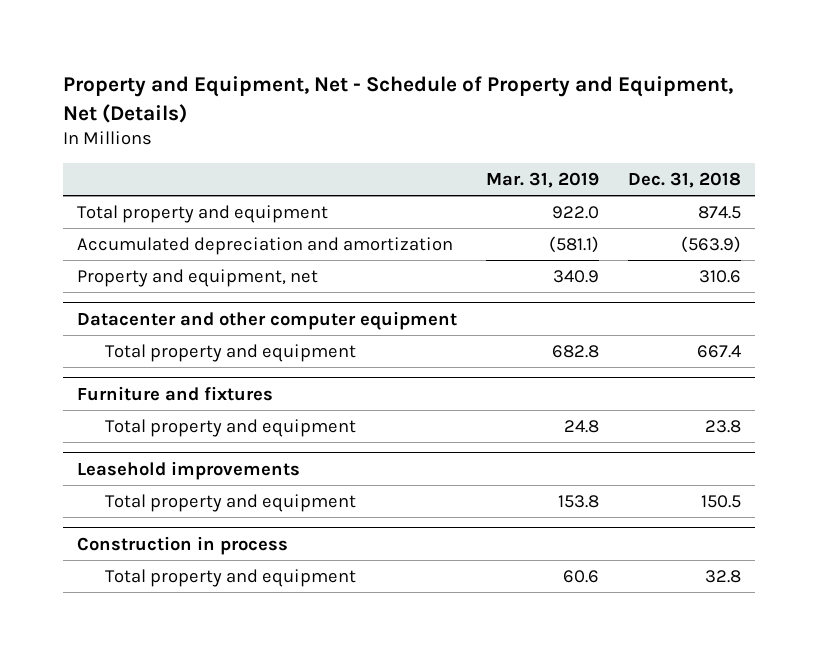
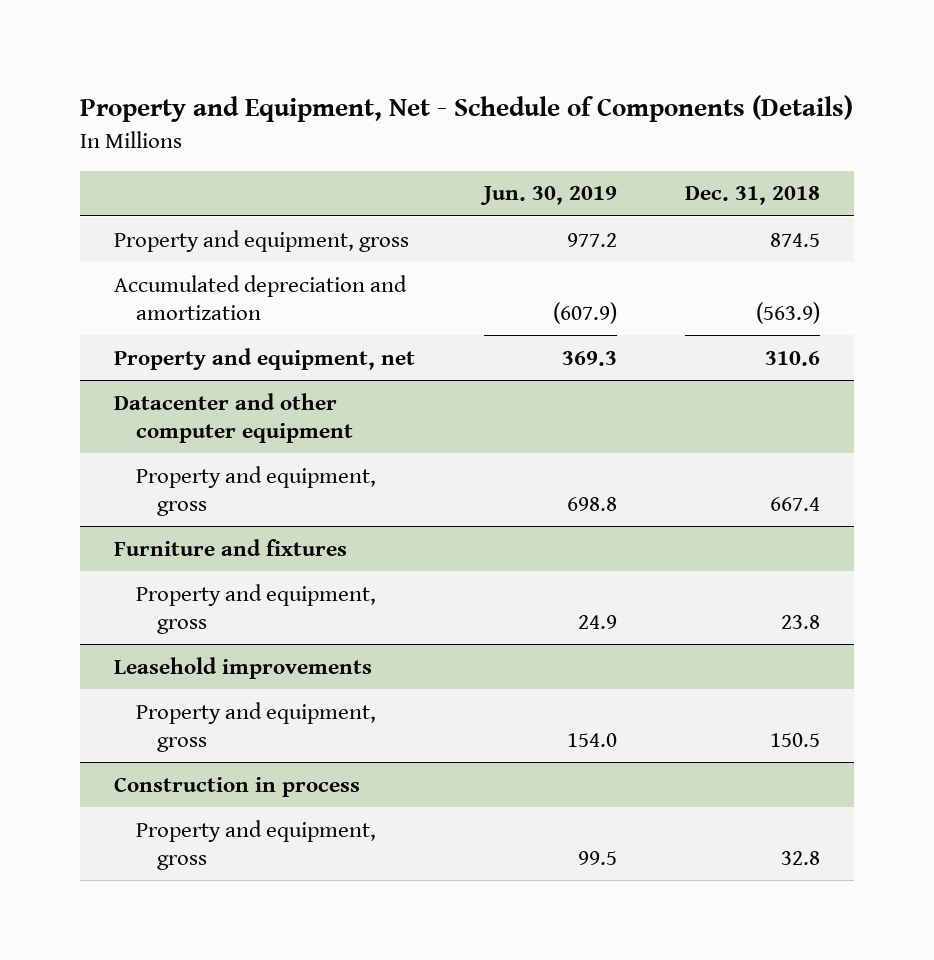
- Property and Equipment, Net - Schedule of Property and Equipment, Net (Details)
+ Property and Equipment, Net - Schedule of Components (Details)
- | Mar. 31, 2019 | Dec. 31, 2018
+ | Jun. 30, 2019 | Dec. 31, 2018
- Total property and equipment | 922.0 | 874.5
+ Property and equipment, gross | 977.2 | 874.5
@ Datacenter and other computer equipment
- Total property and equipment | 682.8 | 667.4
+ Property and equipment, gross | 698.8 | 667.4
@ Furniture and fixtures
- Total property and equipment | 24.8 | 23.8
+ Property and equipment, gross | 24.9 | 23.8
@ Leasehold improvements
- Total property and equipment | 153.8 | 150.5
+ Property and equipment, gross | 154.0 | 150.5
@ Construction in process
- Total property and equipment | 60.6 | 32.8
+ Property and equipment, gross | 99.5 | 32.8

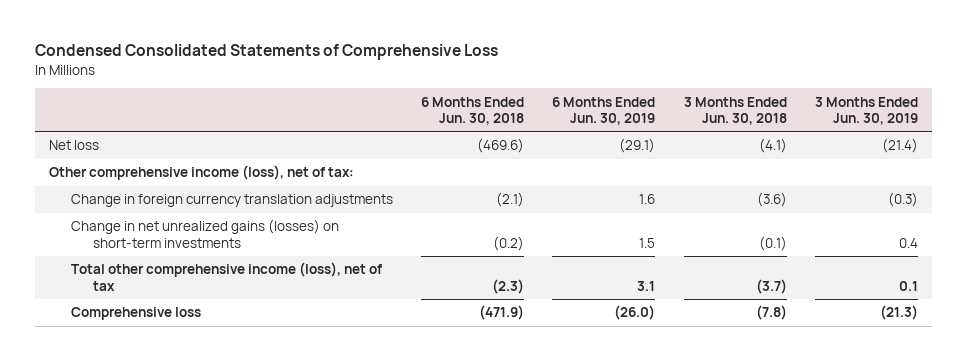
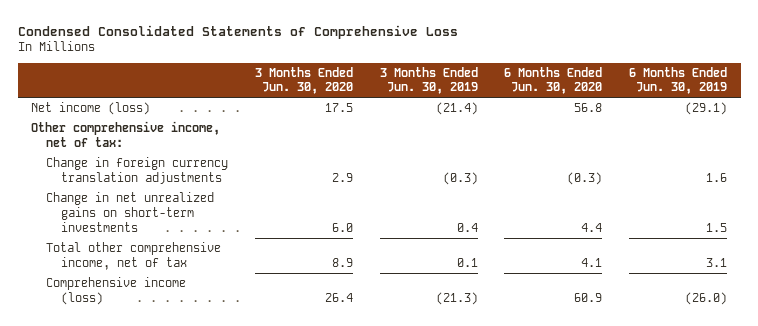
- | 6 Months Ended Jun. 30, 2018 | 6 Months Ended Jun. 30, 2019 | 3 Months Ended Jun. 30, 2018 | 3 Months Ended Jun. 30, 2019
+ | 3 Months Ended Jun. 30, 2020 | 3 Months Ended Jun. 30, 2019 | 6 Months Ended Jun. 30, 2020 | 6 Months Ended Jun. 30, 2019
- Net loss | (469.6) | (29.1) | (4.1) | (21.4)
- Other comprehensive income (loss), net of tax:
+ Net income (loss) | 17.5 | (21.4) | 56.8 | (29.1)
+ Other comprehensive income, net of tax:
- Change in net unrealized gains (losses) on short-term investments | (0.2) | 1.5 | (0.1) | 0.4
- Total other comprehensive income (loss), net of tax | (2.3) | 3.1 | (3.7) | 0.1
- Comprehensive loss | (471.9) | (26.0) | (7.8) | (21.3)
+ Change in net unrealized gains on short-term investments | 6.0 | 0.4 | 4.4 | 1.5
+ Total other comprehensive income, net of tax | 8.9 | 0.1 | 4.1 | 3.1
+ Comprehensive income (loss) | 26.4 | (21.3) | 60.9 | (26.0)

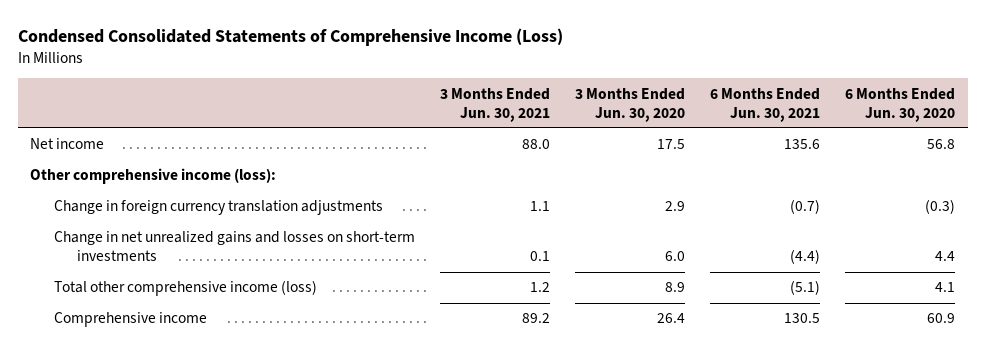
- Condensed Consolidated Statements of Comprehensive Loss
+ Condensed Consolidated Statements of Comprehensive Income (Loss)
- | 3 Months Ended Jun. 30, 2020 | 3 Months Ended Jun. 30, 2019 | 6 Months Ended Jun. 30, 2020 | 6 Months Ended Jun. 30, 2019
+ | 3 Months Ended Jun. 30, 2021 | 3 Months Ended Jun. 30, 2020 | 6 Months Ended Jun. 30, 2021 | 6 Months Ended Jun. 30, 2020
- Net income (loss) | 17.5 | (21.4) | 56.8 | (29.1)
- Other comprehensive income, net of tax:
+ Net income | 88.0 | 17.5 | 135.6 | 56.8
+ Other comprehensive income (loss):
- Change in net unrealized gains on short-term investments | 6.0 | 0.4 | 4.4 | 1.5
- Total other comprehensive income, net of tax | 8.9 | 0.1 | 4.1 | 3.1
- Comprehensive income (loss) | 26.4 | (21.3) | 60.9 | (26.0)
+ Change in net unrealized gains and losses on short-term investments | 0.1 | 6.0 | (4.4) | 4.4
+ Total other comprehensive income (loss) | 1.2 | 8.9 | (5.1) | 4.1
+ Comprehensive income | 89.2 | 26.4 | 130.5 | 60.9

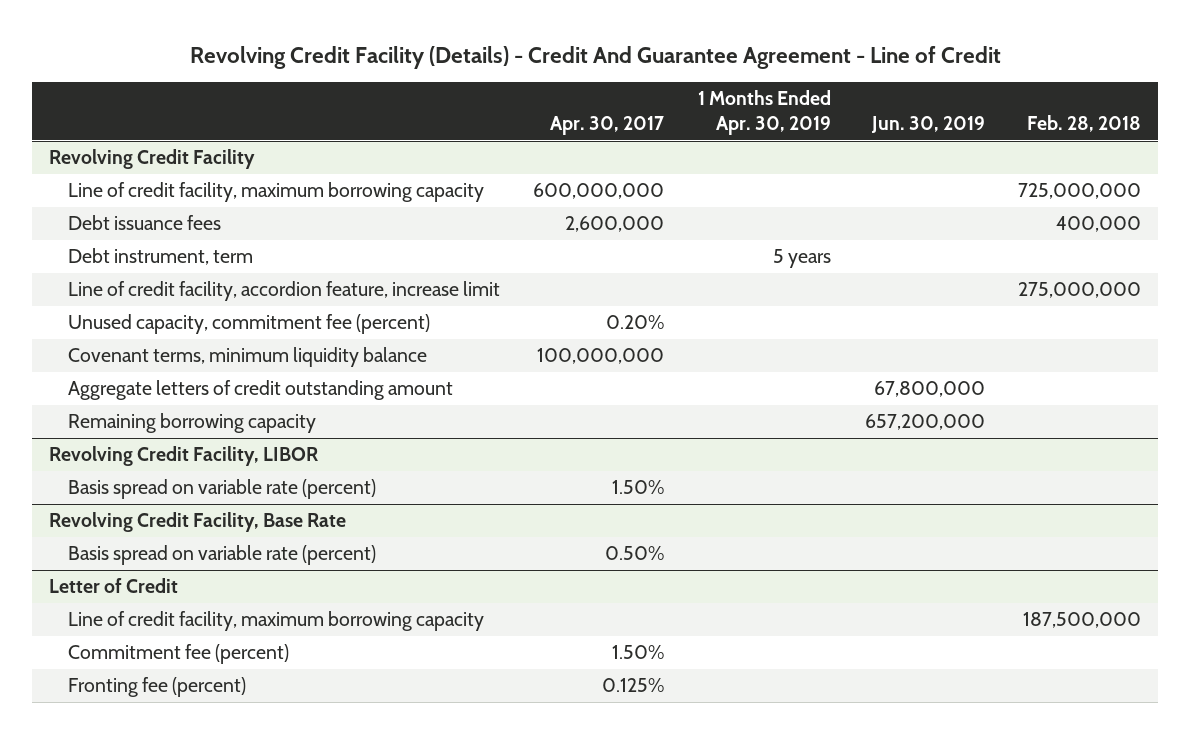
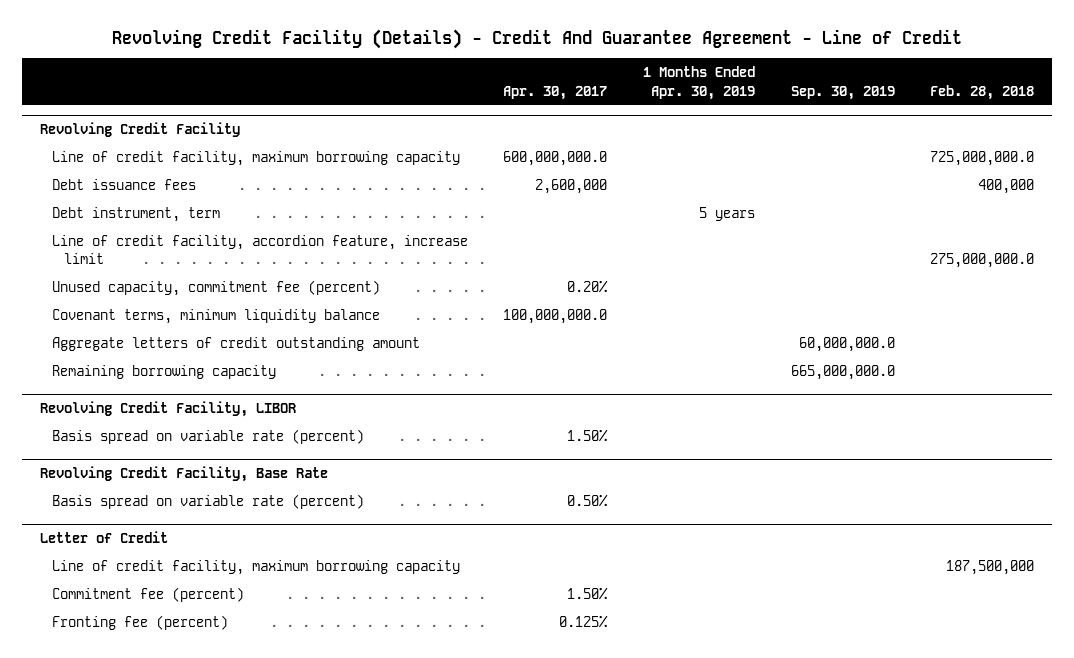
- | Apr. 30, 2017 | 1 Months Ended Apr. 30, 2019 | Jun. 30, 2019 | Feb. 28, 2018
+ | Apr. 30, 2017 | 1 Months Ended Apr. 30, 2019 | Sep. 30, 2019 | Feb. 28, 2018
@ Revolving Credit Facility
- Line of credit facility, maximum borrowing capacity | 600,000,000 | | | 725,000,000
+ Line of credit facility, maximum borrowing capacity | 600,000,000.0 | | | 725,000,000.0
- Line of credit facility, accordion feature, increase limit | | | | 275,000,000
+ Line of credit facility, accordion feature, increase limit | | | | 275,000,000.0
- Covenant terms, minimum liquidity balance | 100,000,000 | | |
+ Covenant terms, minimum liquidity balance | 100,000,000.0 | | |

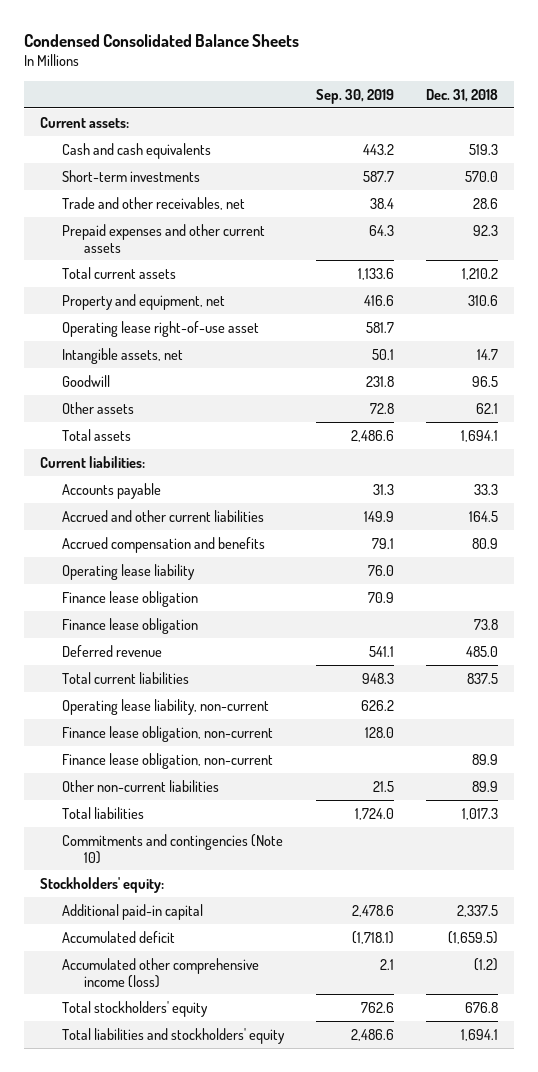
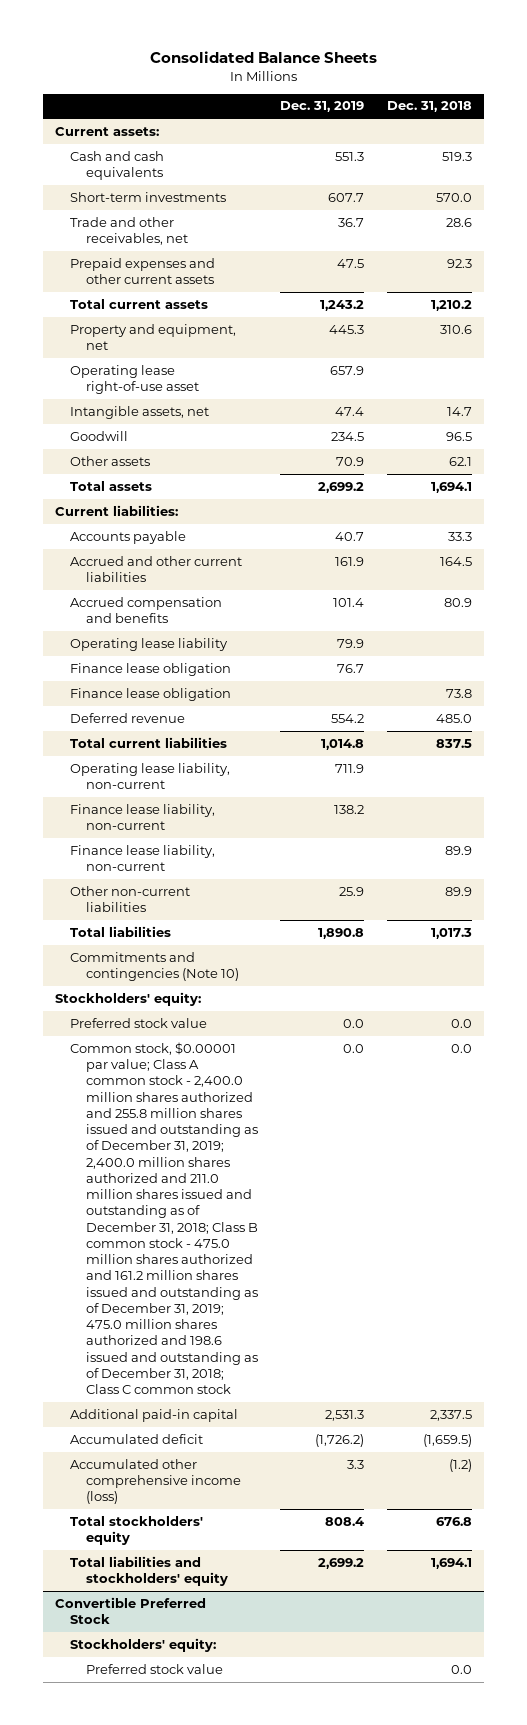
- Condensed Consolidated Balance Sheets
+ Consolidated Balance Sheets
- | Sep. 30, 2019 | Dec. 31, 2018
+ | Dec. 31, 2019 | Dec. 31, 2018
- Finance lease obligation, non-current | 128.0 |
- Finance lease obligation, non-current | | 89.9
+ Finance lease liability, non-current | 138.2 |
+ Finance lease liability, non-current | | 89.9
+ Preferred stock value | 0.0 | 0.0
+ Common stock, $0.00001 par value; Class A common stock - 2,400.0 million shares authorized and 255.8 million shares issued and outstanding as of December 31, 2019; 2,400.0 million shares authorized and 211.0 million shares issued and outstanding as of December 31, 2018; Class B common stock - 475.0 million shares authorized and 161.2 million shares issued and outstanding as of December 31, 2019; 475.0 million shares authorized and 198.6 issued and outstanding as of December 31, 2018; Class C common stock | 0.0 | 0.0
+ Convertible Preferred Stock
+ Stockholders' equity:
+ Preferred stock value | | 0.0

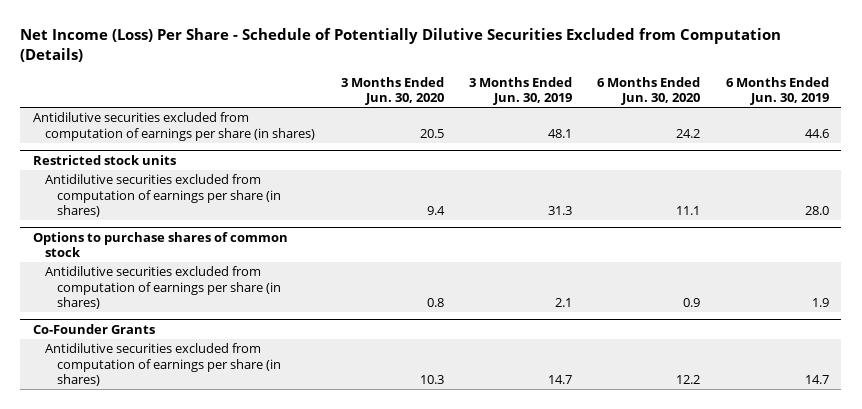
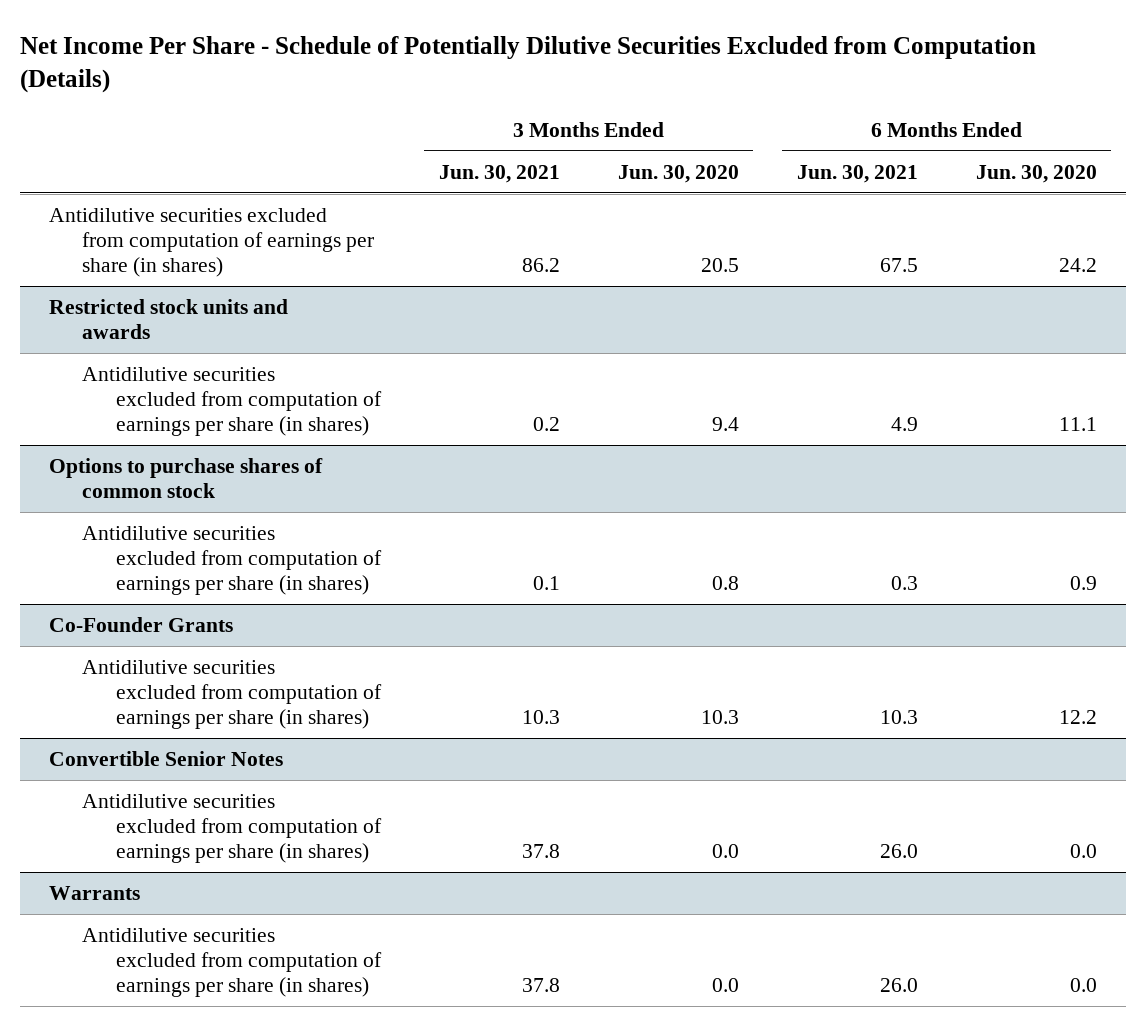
- Net Income (Loss) Per Share - Schedule of Potentially Dilutive Securities Excluded from Computation (Details)
+ Net Income Per Share - Schedule of Potentially Dilutive Securities Excluded from Computation (Details)
- | 3 Months Ended Jun. 30, 2020 | 3 Months Ended Jun. 30, 2019 | 6 Months Ended Jun. 30, 2020 | 6 Months Ended Jun. 30, 2019
+ | 3 Months Ended Jun. 30, 2021 | 3 Months Ended Jun. 30, 2020 | 6 Months Ended Jun. 30, 2021 | 6 Months Ended Jun. 30, 2020
- Restricted stock units
+ Restricted stock units and awards
+ Convertible Senior Notes
+ Antidilutive securities excluded from computation of earnings per share (in shares) | 37.8 | 0.0 | 26.0 | 0.0
+ Warrants
+ Antidilutive securities excluded from computation of earnings per share (in shares) | 37.8 | 0.0 | 26.0 | 0.0

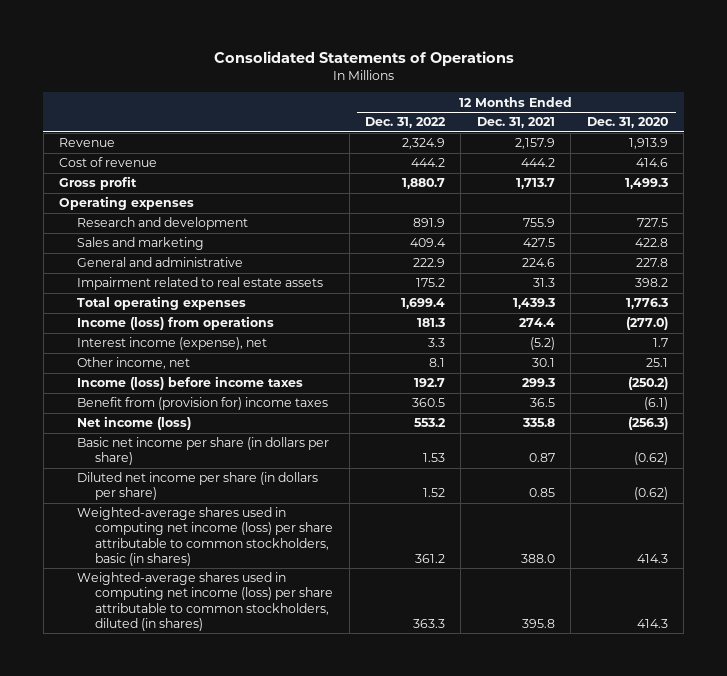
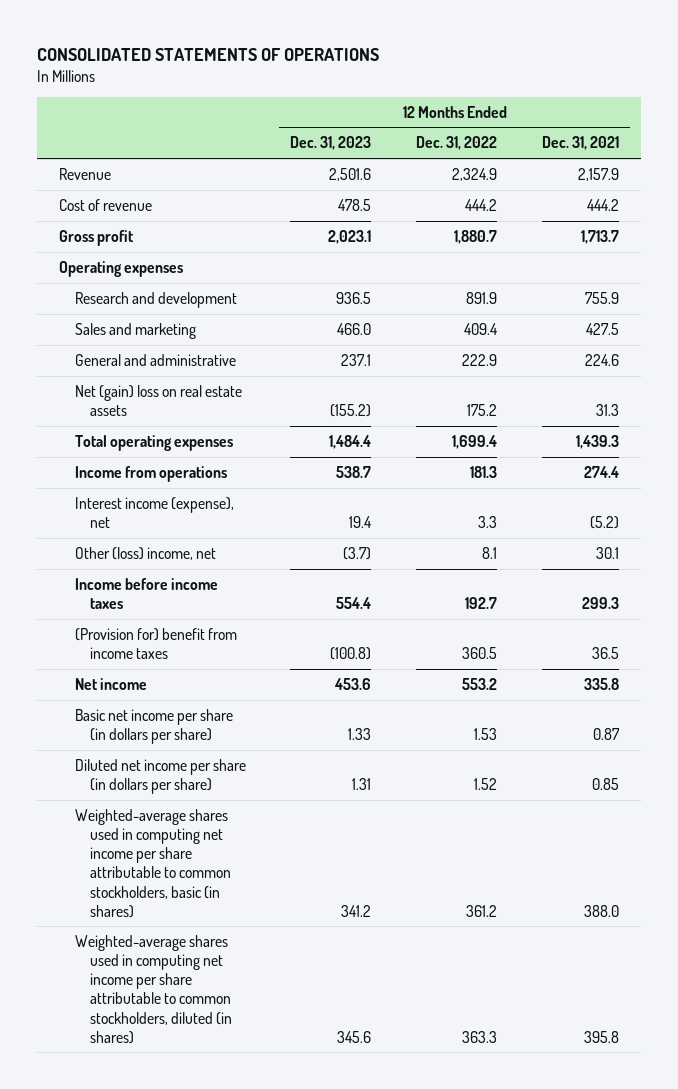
- Consolidated Statements of Operations
+ CONSOLIDATED STATEMENTS OF OPERATIONS
- | 12 Months Ended Dec. 31, 2022 | 12 Months Ended Dec. 31, 2021 | 12 Months Ended Dec. 31, 2020
+ | 12 Months Ended Dec. 31, 2023 | 12 Months Ended Dec. 31, 2022 | 12 Months Ended Dec. 31, 2021
- Impairment related to real estate assets | 175.2 | 31.3 | 398.2
+ Net (gain) loss on real estate assets | (155.2) | 175.2 | 31.3
- Income (loss) from operations | 181.3 | 274.4 | (277.0)
+ Income from operations | 538.7 | 181.3 | 274.4
- Other income, net | 8.1 | 30.1 | 25.1
- Income (loss) before income taxes | 192.7 | 299.3 | (250.2)
- Benefit from (provision for) income taxes | 360.5 | 36.5 | (6.1)
- Net income (loss) | 553.2 | 335.8 | (256.3)
+ Other (loss) income, net | (3.7) | 8.1 | 30.1
+ Income before income taxes | 554.4 | 192.7 | 299.3
+ (Provision for) benefit from income taxes | (100.8) | 360.5 | 36.5
+ Net income | 453.6 | 553.2 | 335.8
- Weighted-average shares used in computing net income (loss) per share attributable to common stockholders, basic (in shares) | 361.2 | 388.0 | 414.3
- Weighted-average shares used in computing net income (loss) per share attributable to common stockholders, diluted (in shares) | 363.3 | 395.8 | 414.3
+ Weighted-average shares used in computing net income per share attributable to common stockholders, basic (in shares) | 341.2 | 361.2 | 388.0
+ Weighted-average shares used in computing net income per share attributable to common stockholders, diluted (in shares) | 345.6 | 363.3 | 395.8

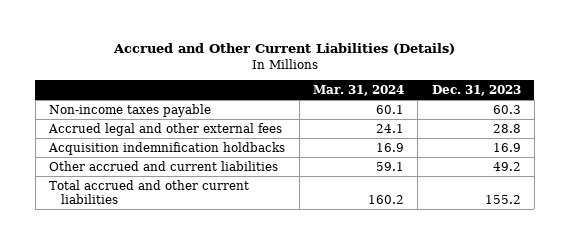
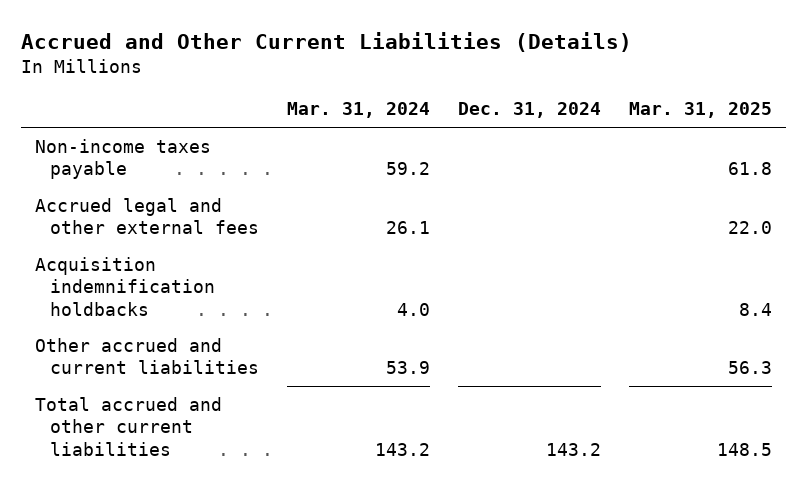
- | Mar. 31, 2024 | Dec. 31, 2023
+ | Mar. 31, 2024 | Dec. 31, 2024 | Mar. 31, 2025
- Non-income taxes payable | 60.1 | 60.3
- Accrued legal and other external fees | 24.1 | 28.8
- Acquisition indemnification holdbacks | 16.9 | 16.9
- Other accrued and current liabilities | 59.1 | 49.2
- Total accrued and other current liabilities | 160.2 | 155.2
+ Non-income taxes payable | 59.2 | | 61.8
+ Accrued legal and other external fees | 26.1 | | 22.0
+ Acquisition indemnification holdbacks | 4.0 | | 8.4
+ Other accrued and current liabilities | 53.9 | | 56.3
+ Total accrued and other current liabilities | 143.2 | 143.2 | 148.5

